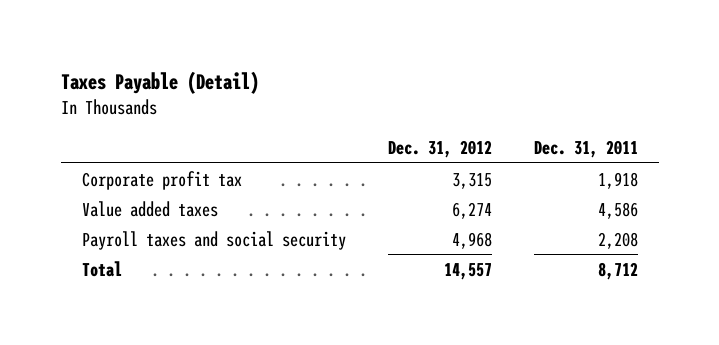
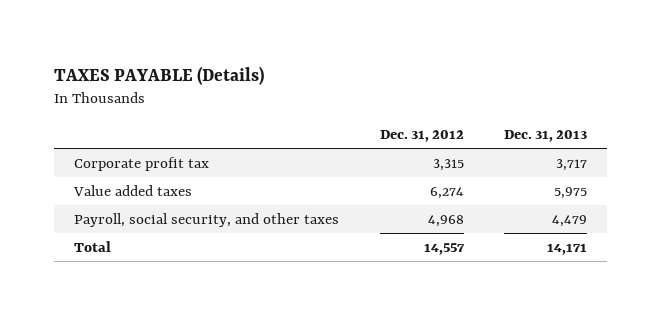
- Taxes Payable (Detail)
+ TAXES PAYABLE (Details)
- | Dec. 31, 2012 | Dec. 31, 2011
+ | Dec. 31, 2012 | Dec. 31, 2013
- Payroll taxes and social security | 4,968 | 2,208
+ Payroll, social security, and other taxes | 4,968 | 4,479

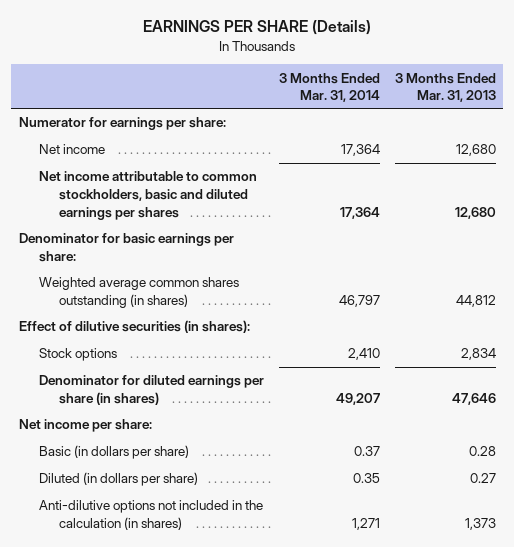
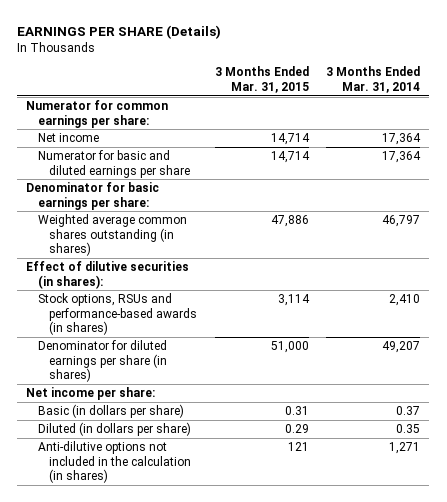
- | 3 Months Ended Mar. 31, 2014 | 3 Months Ended Mar. 31, 2013
+ | 3 Months Ended Mar. 31, 2015 | 3 Months Ended Mar. 31, 2014
- Numerator for earnings per share:
+ Numerator for common earnings per share:
- Net income attributable to common stockholders, basic and diluted earnings per shares | 17,364 | 12,680
+ Numerator for basic and diluted earnings per share | 14,714 | 17,364
- Stock options | 2,410 | 2,834
+ Stock options, RSUs and performance-based awards (in shares) | 3,114 | 2,410

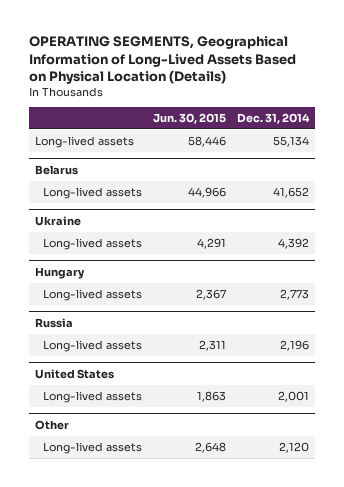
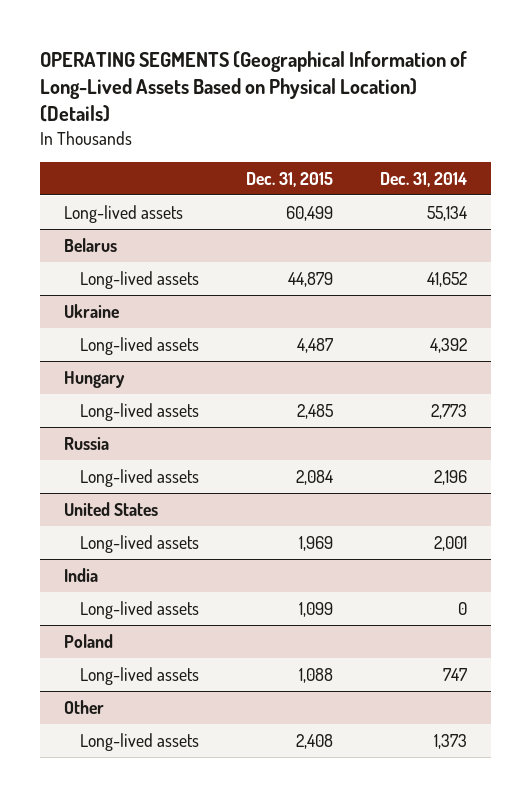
- OPERATING SEGMENTS, Geographical Information of Long-Lived Assets Based on Physical Location (Details)
+ OPERATING SEGMENTS (Geographical Information of Long-Lived Assets Based on Physical Location) (Details)
- | Jun. 30, 2015 | Dec. 31, 2014
+ | Dec. 31, 2015 | Dec. 31, 2014
+ India
+ Long-lived assets | 1,099 | 0
+ Poland
+ Long-lived assets | 1,088 | 747
@ Other
- Long-lived assets | 2,648 | 2,120
+ Long-lived assets | 2,408 | 1,373

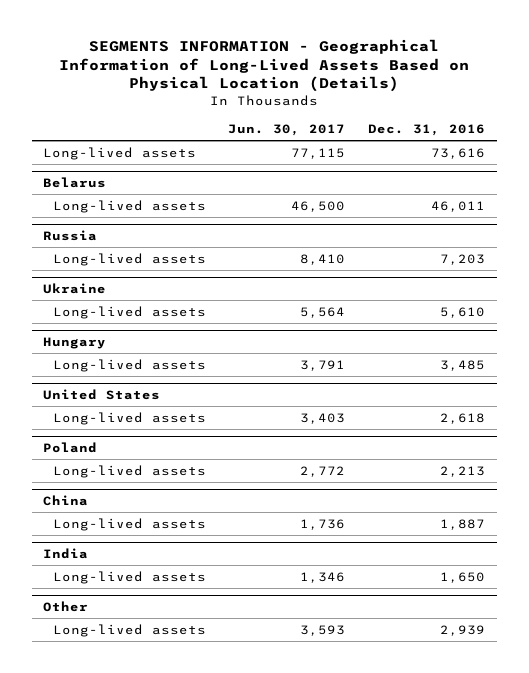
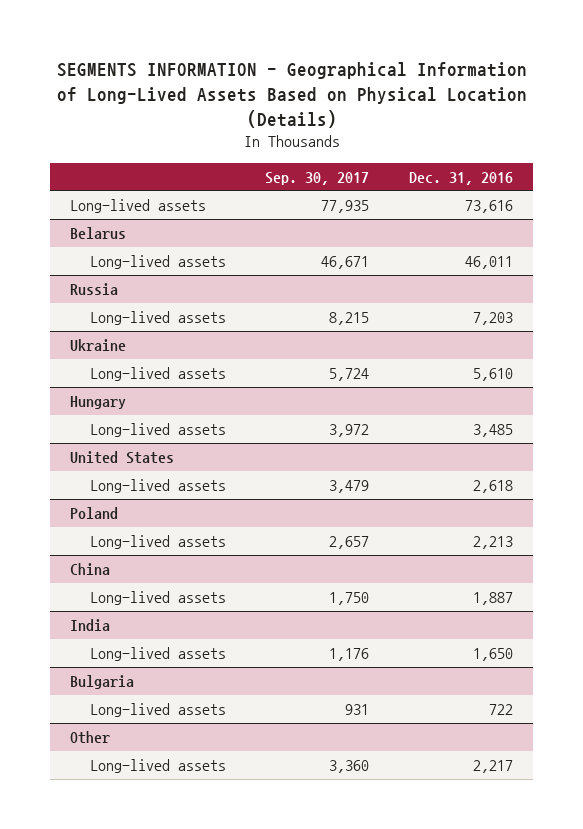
- | Jun. 30, 2017 | Dec. 31, 2016
+ | Sep. 30, 2017 | Dec. 31, 2016
+ Bulgaria
+ Long-lived assets | 931 | 722
@ Other
- Long-lived assets | 3,593 | 2,939
+ Long-lived assets | 3,360 | 2,217

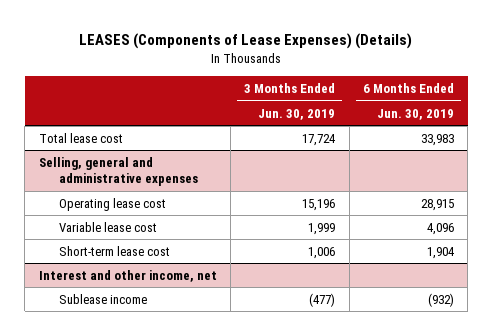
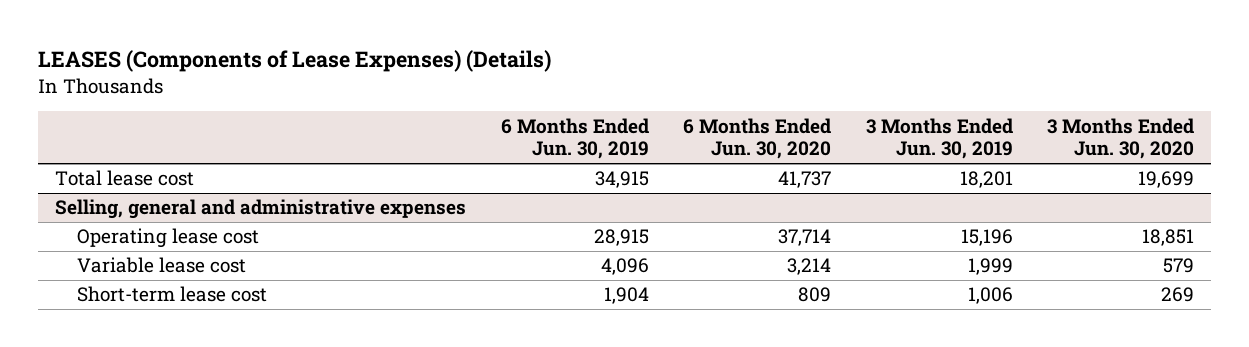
- | 3 Months Ended Jun. 30, 2019 | 6 Months Ended Jun. 30, 2019
+ | 6 Months Ended Jun. 30, 2019 | 6 Months Ended Jun. 30, 2020 | 3 Months Ended Jun. 30, 2019 | 3 Months Ended Jun. 30, 2020
- Total lease cost | 17,724 | 33,983
+ Total lease cost | 34,915 | 41,737 | 18,201 | 19,699
- Interest and other income, net
- Sublease income | (477) | (932)

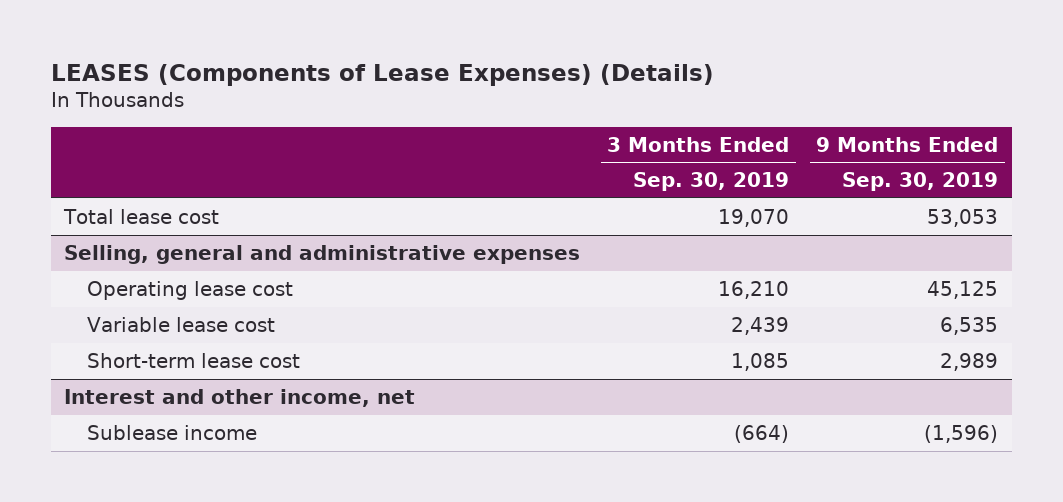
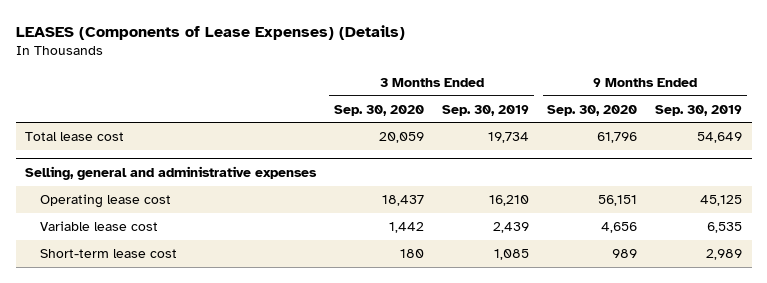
- | 3 Months Ended Sep. 30, 2019 | 9 Months Ended Sep. 30, 2019
+ | 3 Months Ended Sep. 30, 2020 | 3 Months Ended Sep. 30, 2019 | 9 Months Ended Sep. 30, 2020 | 9 Months Ended Sep. 30, 2019
- Total lease cost | 19,070 | 53,053
+ Total lease cost | 20,059 | 19,734 | 61,796 | 54,649
- Interest and other income, net
- Sublease income | (664) | (1,596)

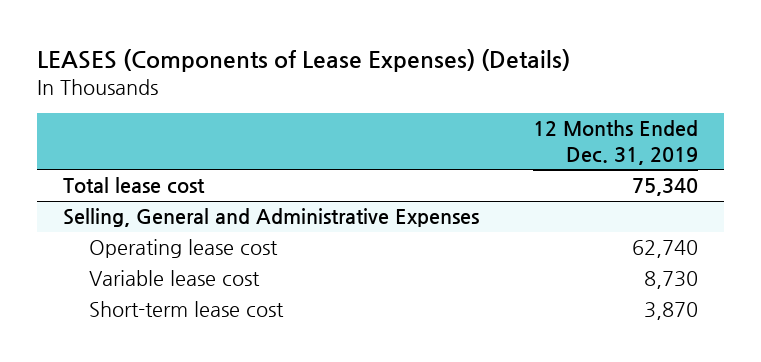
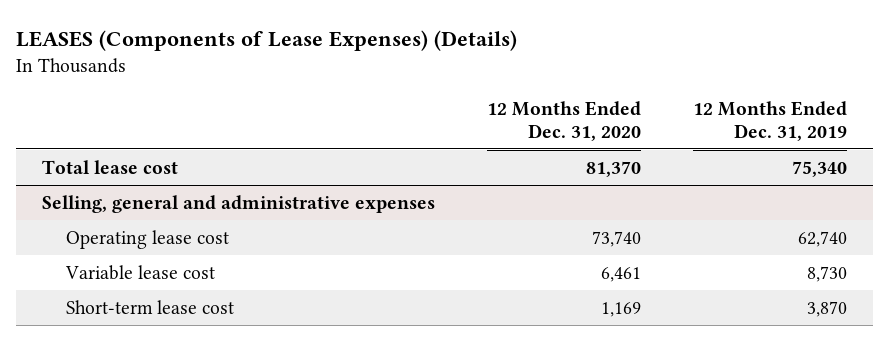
- | 12 Months Ended Dec. 31, 2019
+ | 12 Months Ended Dec. 31, 2020 | 12 Months Ended Dec. 31, 2019
- Selling, General and Administrative Expenses
+ Selling, general and administrative expenses

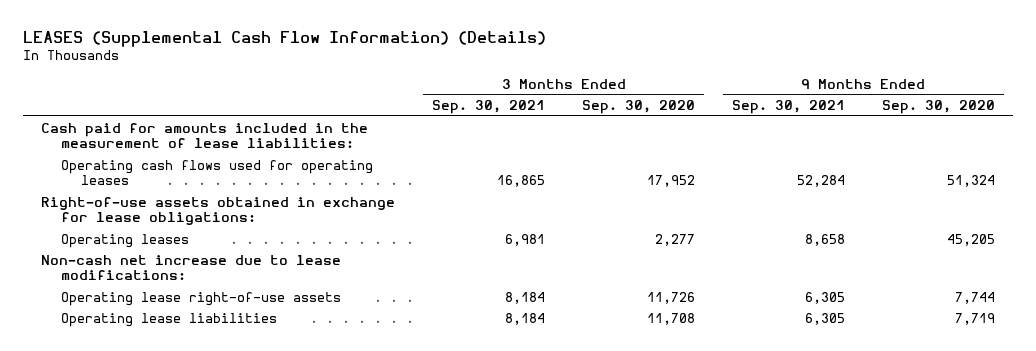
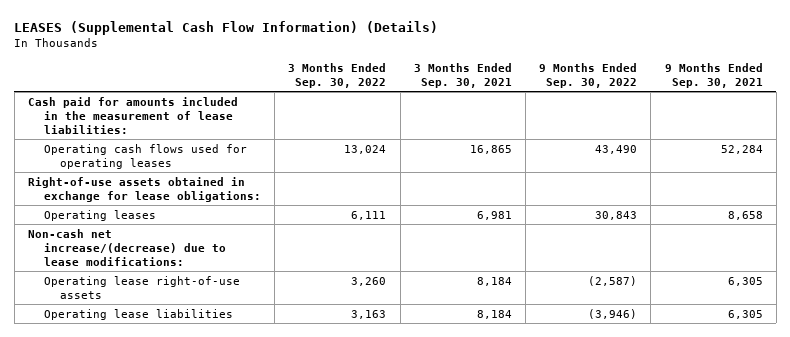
- | 3 Months Ended Sep. 30, 2021 | 3 Months Ended Sep. 30, 2020 | 9 Months Ended Sep. 30, 2021 | 9 Months Ended Sep. 30, 2020
+ | 3 Months Ended Sep. 30, 2022 | 3 Months Ended Sep. 30, 2021 | 9 Months Ended Sep. 30, 2022 | 9 Months Ended Sep. 30, 2021
- Non-cash net increase due to lease modifications:
+ Non-cash net increase/(decrease) due to lease modifications:

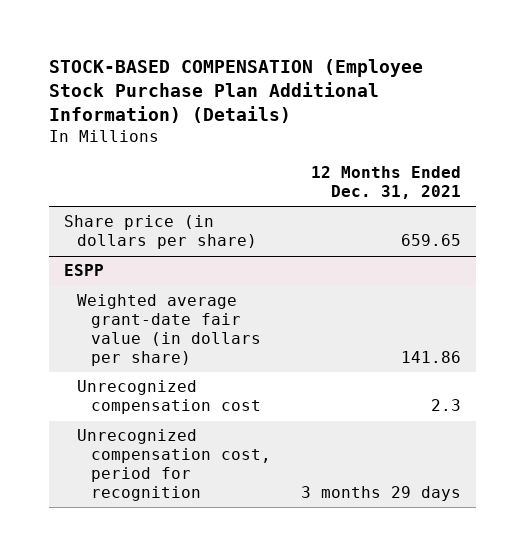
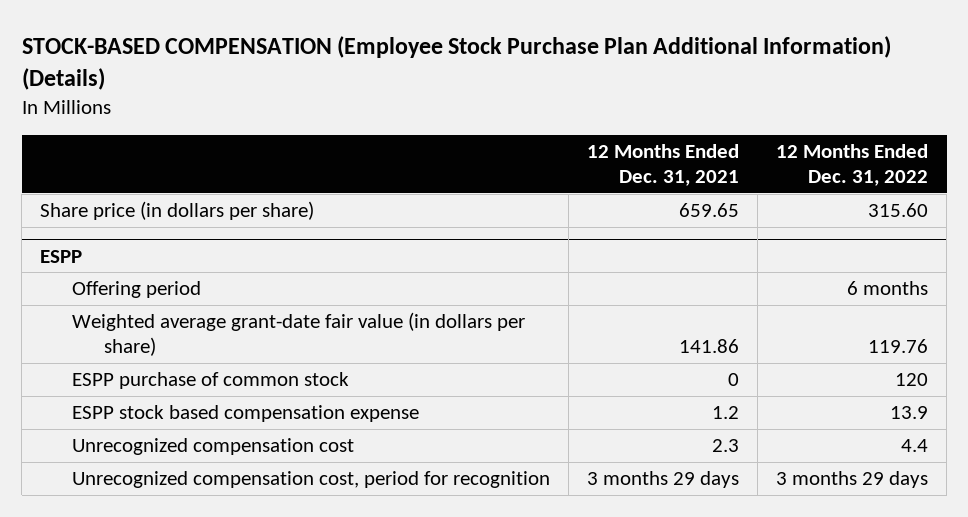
- | 12 Months Ended Dec. 31, 2021
+ | 12 Months Ended Dec. 31, 2021 | 12 Months Ended Dec. 31, 2022
@ ESPP
+ Offering period | | 6 months
+ ESPP purchase of common stock | 0 | 120
+ ESPP stock based compensation expense | 1.2 | 13.9

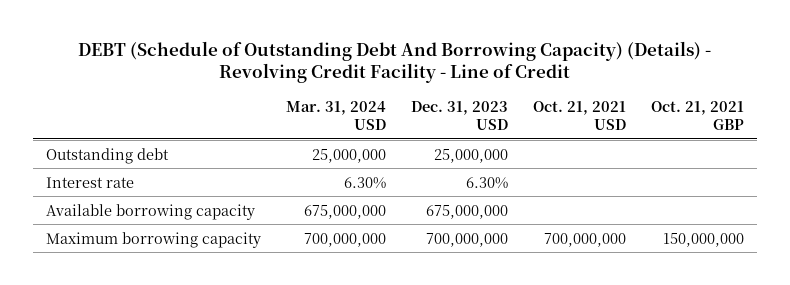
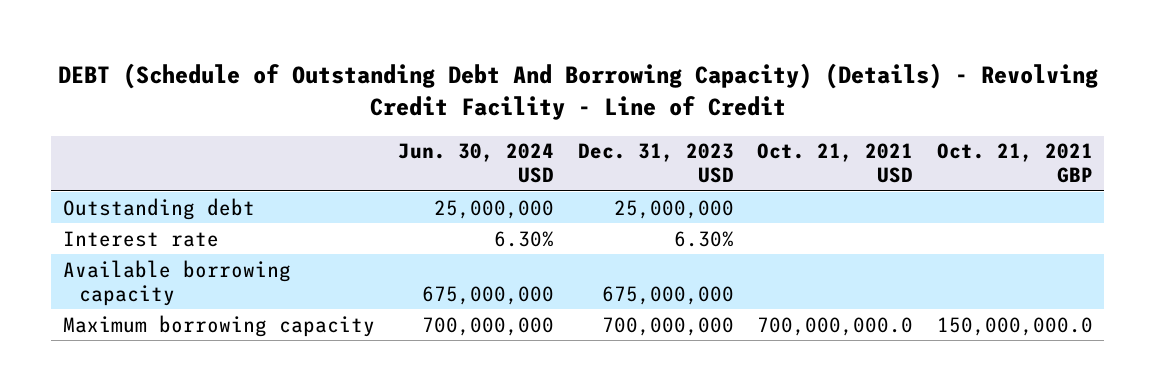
- | Mar. 31, 2024 USD | Dec. 31, 2023 USD | Oct. 21, 2021 USD | Oct. 21, 2021 GBP
+ | Jun. 30, 2024 USD | Dec. 31, 2023 USD | Oct. 21, 2021 USD | Oct. 21, 2021 GBP
- Maximum borrowing capacity | 700,000,000 | 700,000,000 | 700,000,000 | 150,000,000
+ Maximum borrowing capacity | 700,000,000 | 700,000,000 | 700,000,000.0 | 150,000,000.0

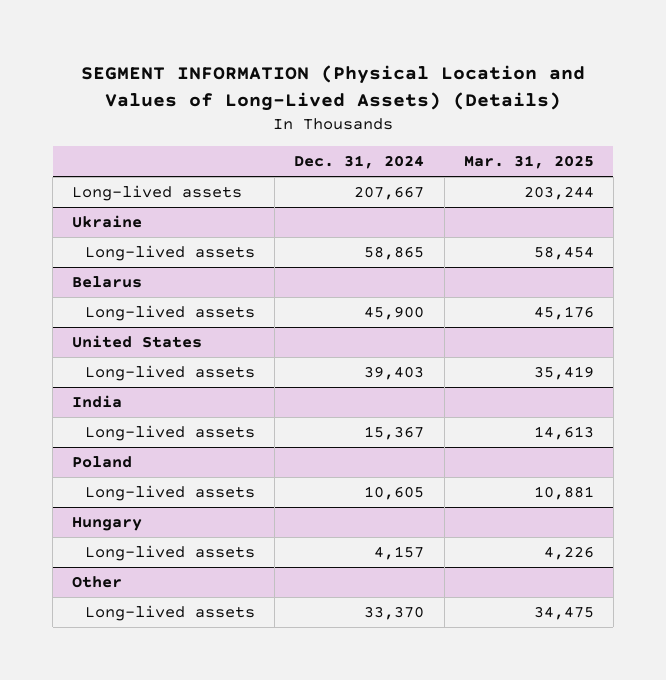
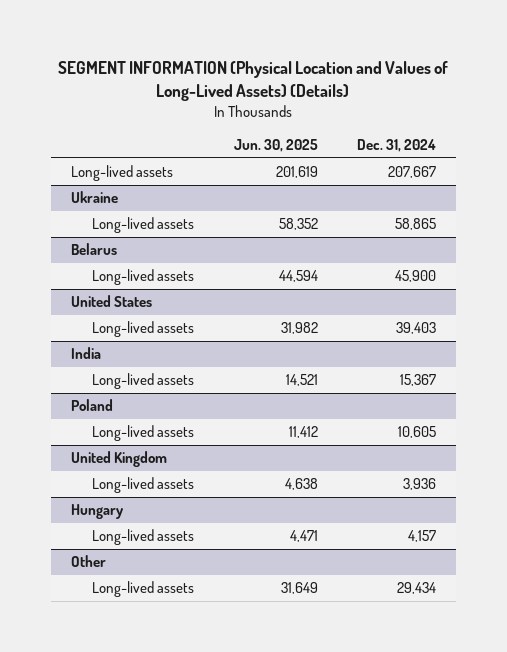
- | Dec. 31, 2024 | Mar. 31, 2025
+ | Jun. 30, 2025 | Dec. 31, 2024
+ United Kingdom
+ Long-lived assets | 4,638 | 3,936
@ Other
- Long-lived assets | 33,370 | 34,475
+ Long-lived assets | 31,649 | 29,434

